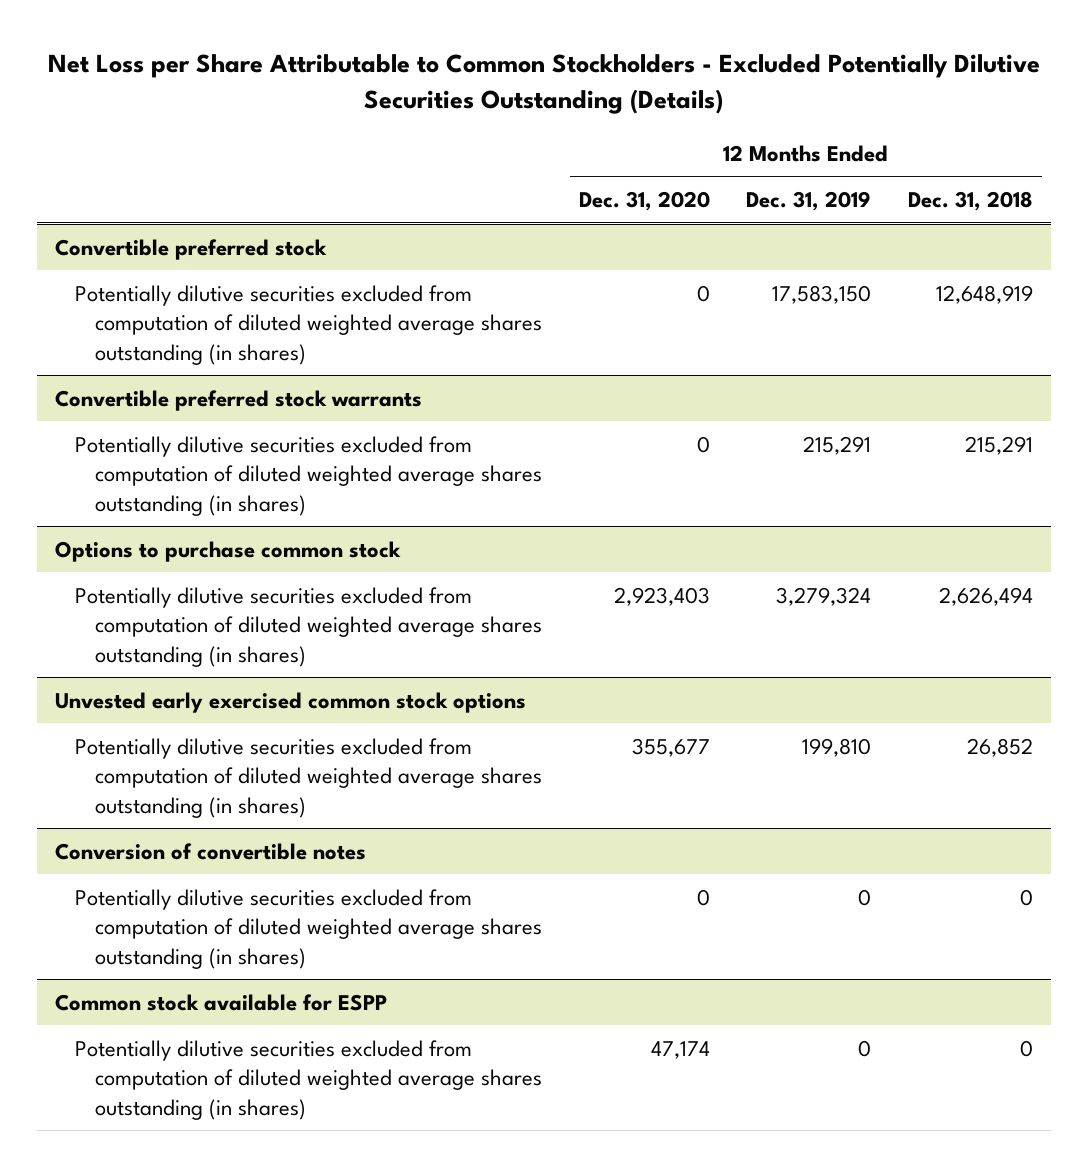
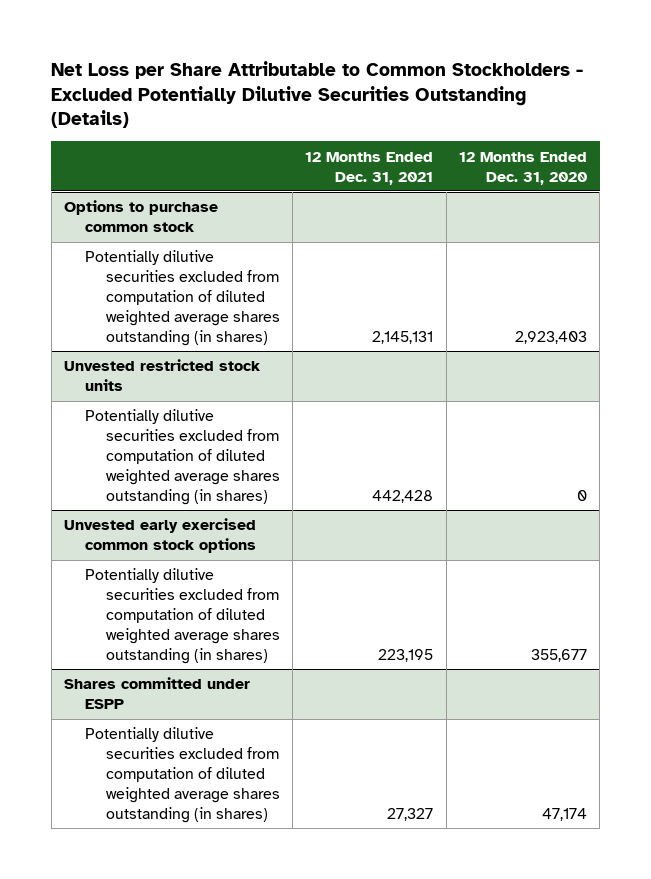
- | 12 Months Ended Dec. 31, 2020 | 12 Months Ended Dec. 31, 2019 | 12 Months Ended Dec. 31, 2018
+ | 12 Months Ended Dec. 31, 2021 | 12 Months Ended Dec. 31, 2020
- Convertible preferred stock
- Potentially dilutive securities excluded from computation of diluted weighted average shares outstanding (in shares) | 0 | 17,583,150 | 12,648,919
- Convertible preferred stock warrants
- Potentially dilutive securities excluded from computation of diluted weighted average shares outstanding (in shares) | 0 | 215,291 | 215,291
+ Unvested restricted stock units
+ Potentially dilutive securities excluded from computation of diluted weighted average shares outstanding (in shares) | 442,428 | 0
- Conversion of convertible notes
- Potentially dilutive securities excluded from computation of diluted weighted average shares outstanding (in shares) | 0 | 0 | 0
- Common stock available for ESPP
+ Shares committed under ESPP

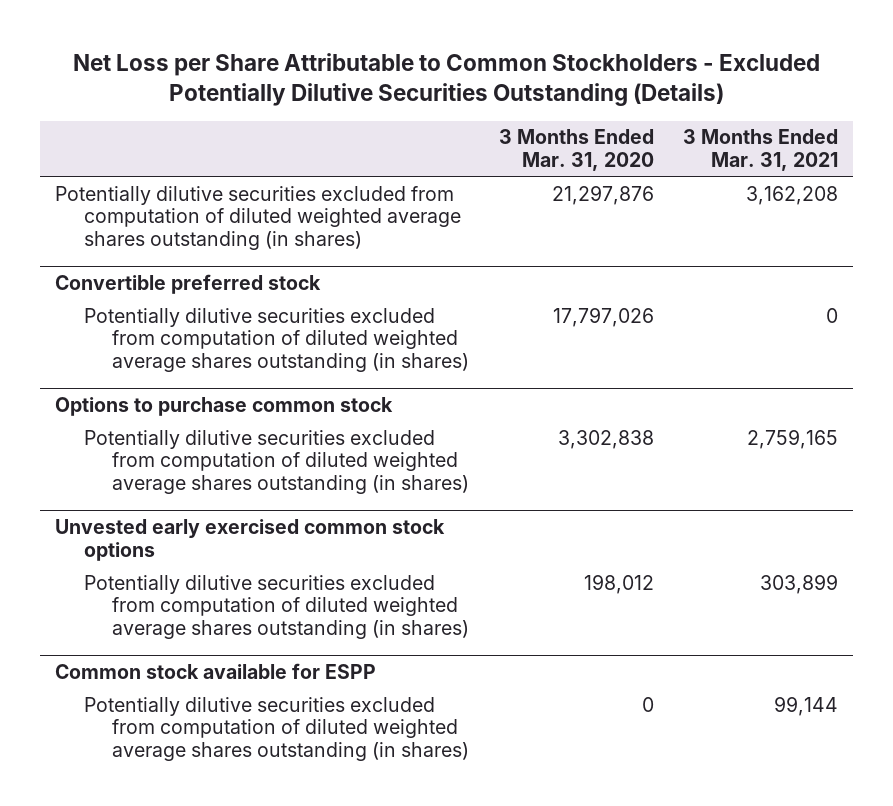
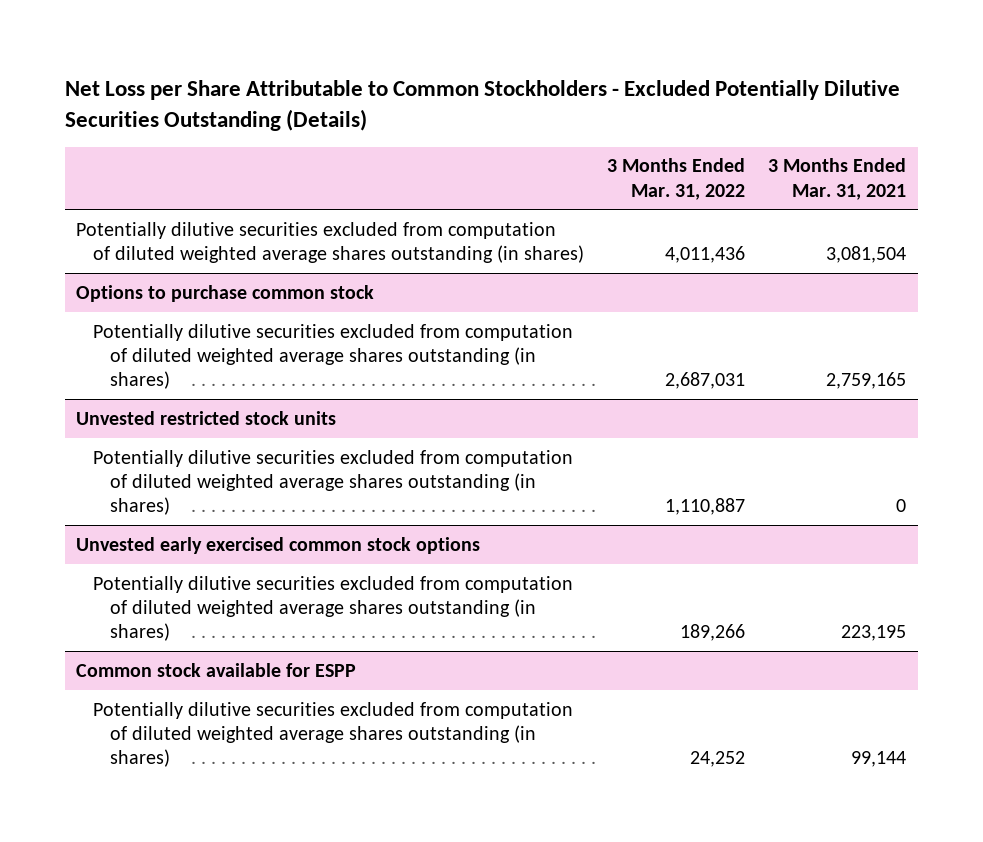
- | 3 Months Ended Mar. 31, 2020 | 3 Months Ended Mar. 31, 2021
+ | 3 Months Ended Mar. 31, 2022 | 3 Months Ended Mar. 31, 2021
- Potentially dilutive securities excluded from computation of diluted weighted average shares outstanding (in shares) | 21,297,876 | 3,162,208
- Convertible preferred stock
- Potentially dilutive securities excluded from computation of diluted weighted average shares outstanding (in shares) | 17,797,026 | 0
+ Potentially dilutive securities excluded from computation of diluted weighted average shares outstanding (in shares) | 4,011,436 | 3,081,504
+ Unvested restricted stock units
+ Potentially dilutive securities excluded from computation of diluted weighted average shares outstanding (in shares) | 1,110,887 | 0
@ Unvested early exercised common stock options
- Potentially dilutive securities excluded from computation of diluted weighted average shares outstanding (in shares) | 198,012 | 303,899
+ Potentially dilutive securities excluded from computation of diluted weighted average shares outstanding (in shares) | 189,266 | 223,195

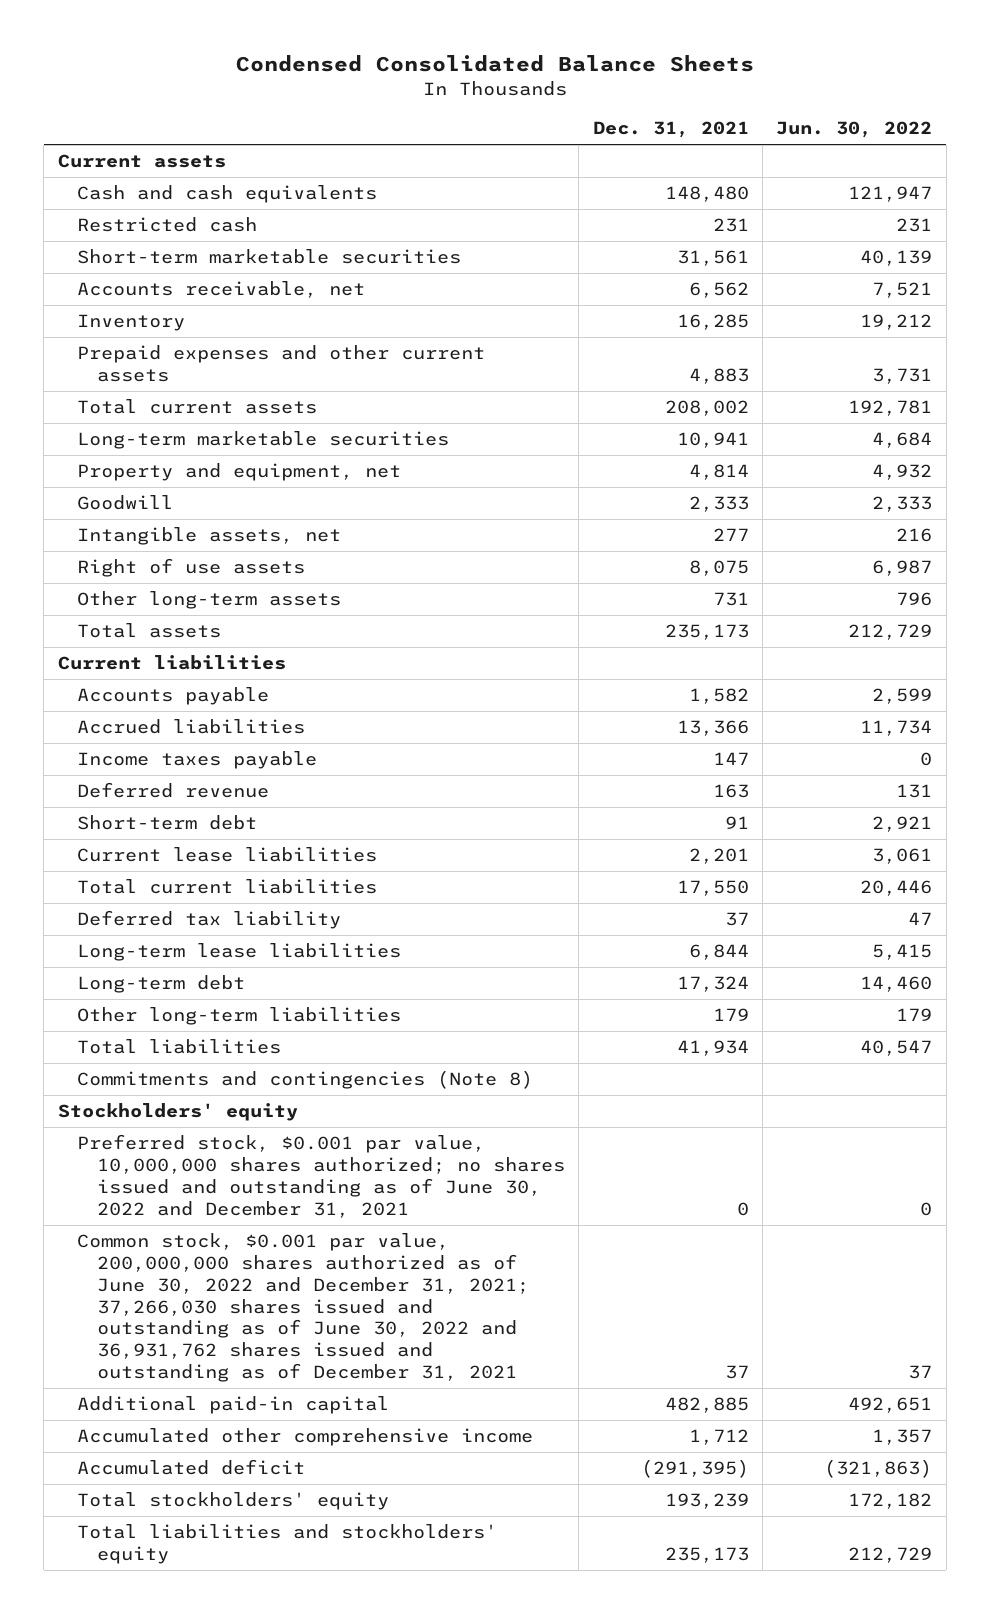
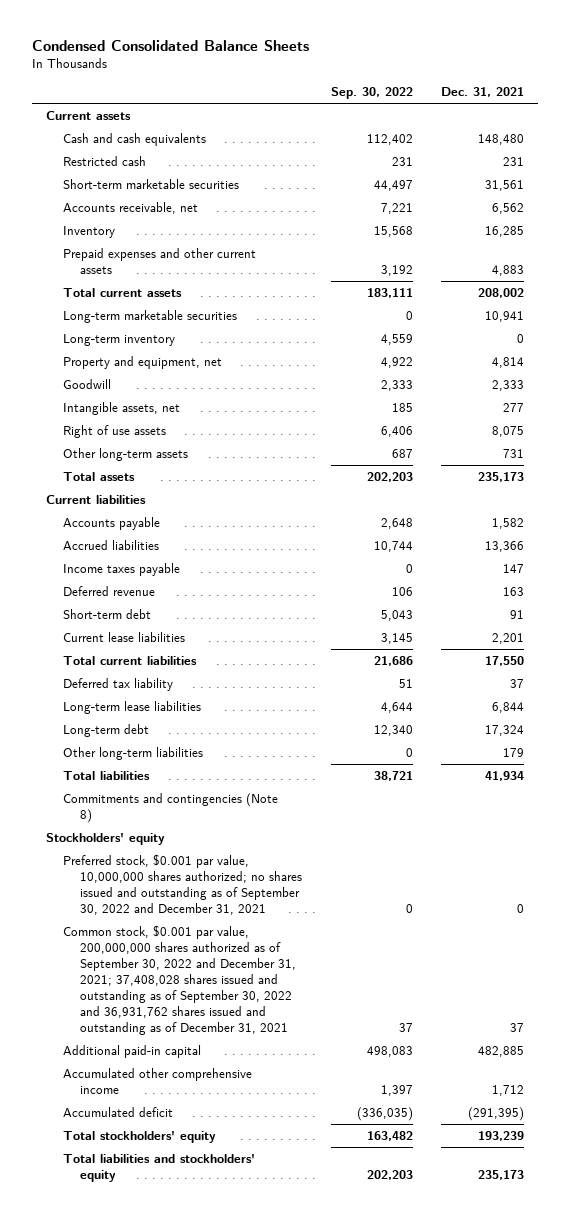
- | Dec. 31, 2021 | Jun. 30, 2022
+ | Sep. 30, 2022 | Dec. 31, 2021
+ Long-term inventory | 4,559 | 0
- Preferred stock, $0.001 par value, 10,000,000 shares authorized; no shares issued and outstanding as of June 30, 2022 and December 31, 2021 | 0 | 0
- Common stock, $0.001 par value, 200,000,000 shares authorized as of June 30, 2022 and December 31, 2021; 37,266,030 shares issued and outstanding as of June 30, 2022 and 36,931,762 shares issued and outstanding as of December 31, 2021 | 37 | 37
+ Preferred stock, $0.001 par value, 10,000,000 shares authorized; no shares issued and outstanding as of September 30, 2022 and December 31, 2021 | 0 | 0
+ Common stock, $0.001 par value, 200,000,000 shares authorized as of September 30, 2022 and December 31, 2021; 37,408,028 shares issued and outstanding as of September 30, 2022 and 36,931,762 shares issued and outstanding as of December 31, 2021 | 37 | 37

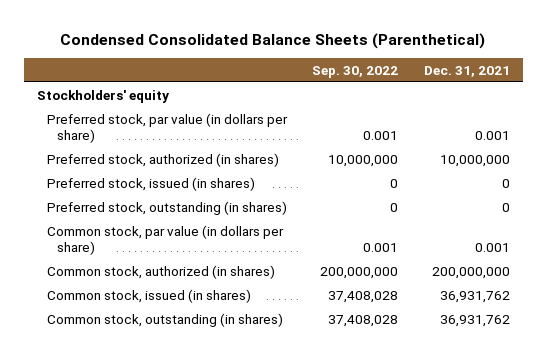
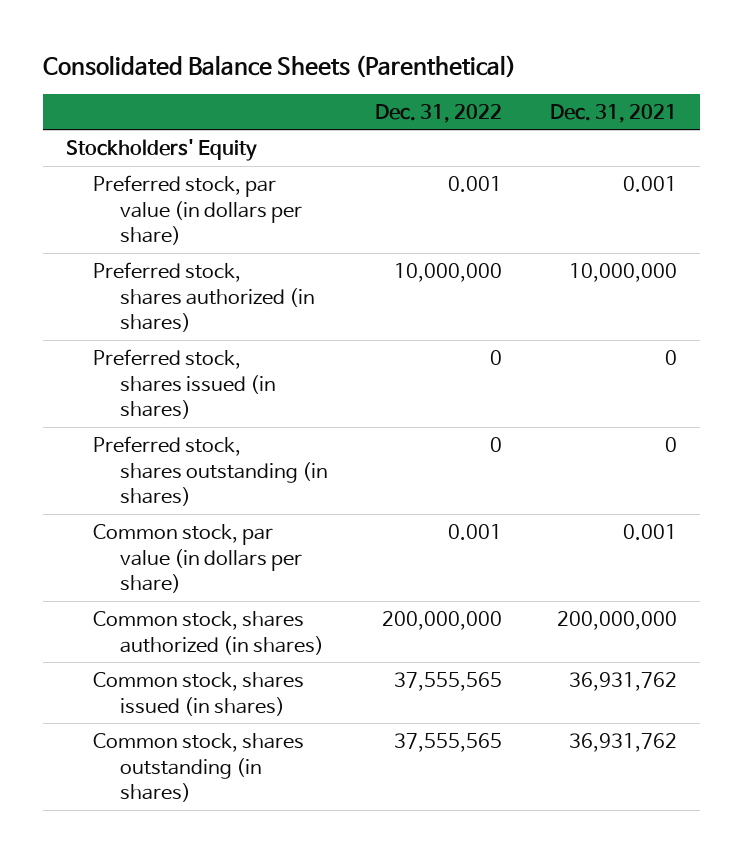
- Condensed Consolidated Balance Sheets (Parenthetical)
+ Consolidated Balance Sheets (Parenthetical)
- | Sep. 30, 2022 | Dec. 31, 2021
+ | Dec. 31, 2022 | Dec. 31, 2021
- Stockholders' equity
+ Stockholders' Equity
- Preferred stock, authorized (in shares) | 10,000,000 | 10,000,000
- Preferred stock, issued (in shares) | 0 | 0
- Preferred stock, outstanding (in shares) | 0 | 0
+ Preferred stock, shares authorized (in shares) | 10,000,000 | 10,000,000
+ Preferred stock, shares issued (in shares) | 0 | 0
+ Preferred stock, shares outstanding (in shares) | 0 | 0
- Common stock, authorized (in shares) | 200,000,000 | 200,000,000
- Common stock, issued (in shares) | 37,408,028 | 36,931,762
- Common stock, outstanding (in shares) | 37,408,028 | 36,931,762
+ Common stock, shares authorized (in shares) | 200,000,000 | 200,000,000
+ Common stock, shares issued (in shares) | 37,555,565 | 36,931,762
+ Common stock, shares outstanding (in shares) | 37,555,565 | 36,931,762

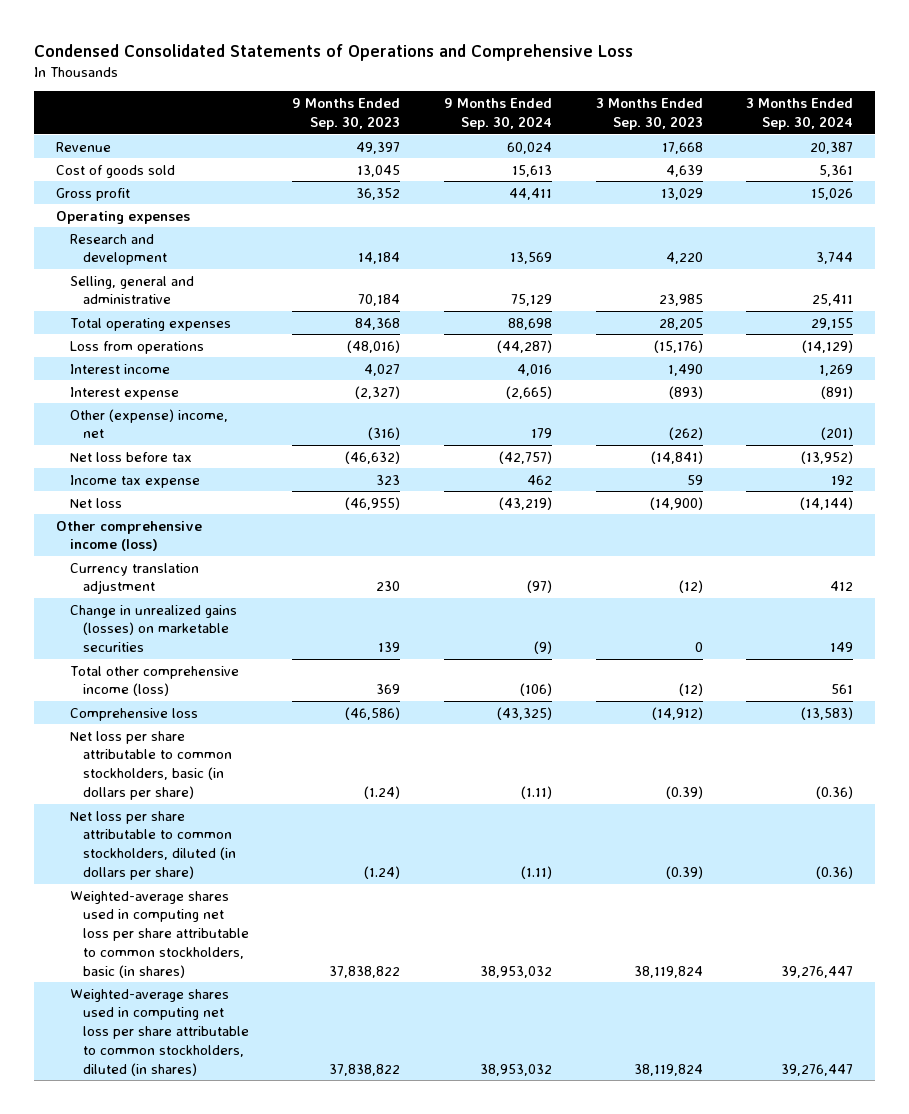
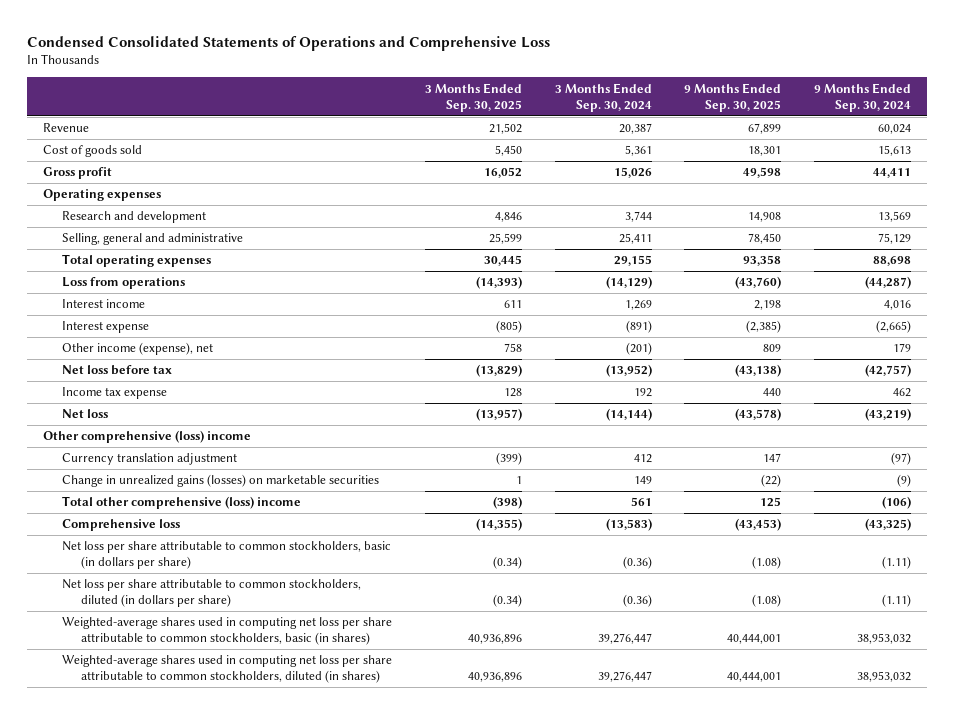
- | 9 Months Ended Sep. 30, 2023 | 9 Months Ended Sep. 30, 2024 | 3 Months Ended Sep. 30, 2023 | 3 Months Ended Sep. 30, 2024
+ | 3 Months Ended Sep. 30, 2025 | 3 Months Ended Sep. 30, 2024 | 9 Months Ended Sep. 30, 2025 | 9 Months Ended Sep. 30, 2024
- Other (expense) income, net | (316) | 179 | (262) | (201)
+ Other income (expense), net | 758 | (201) | 809 | 179
- Other comprehensive income (loss)
+ Other comprehensive (loss) income
- Total other comprehensive income (loss) | 369 | (106) | (12) | 561
+ Total other comprehensive (loss) income | (398) | 561 | 125 | (106)

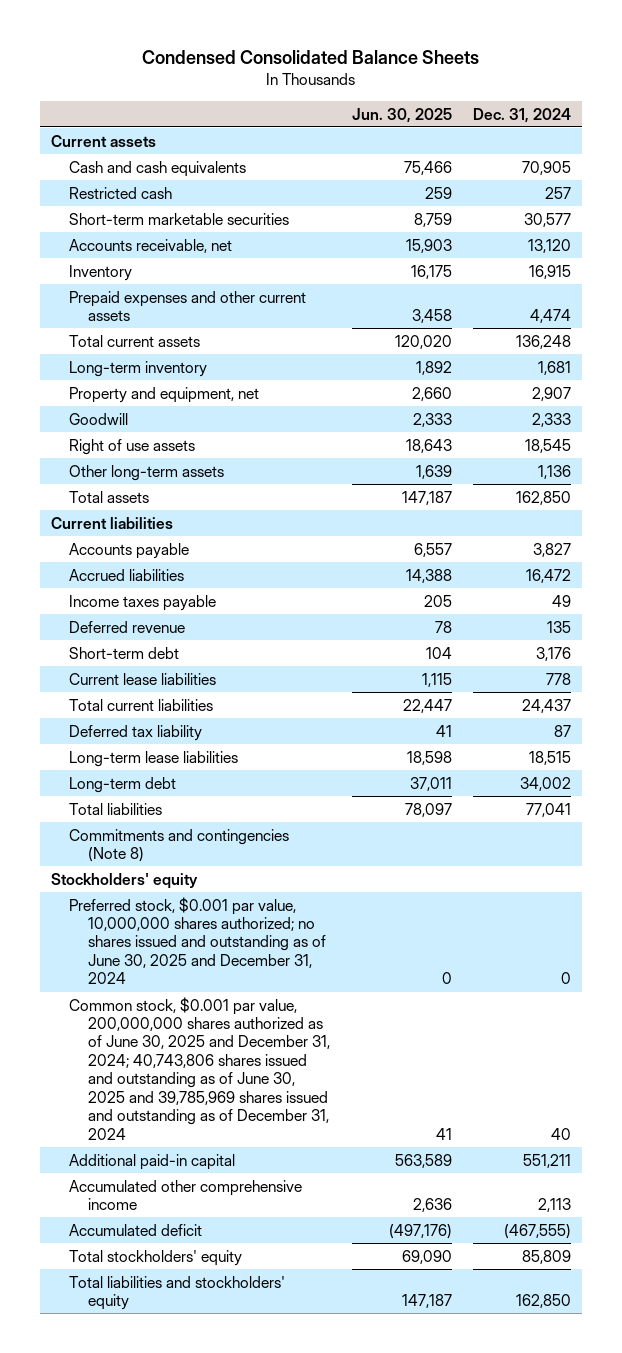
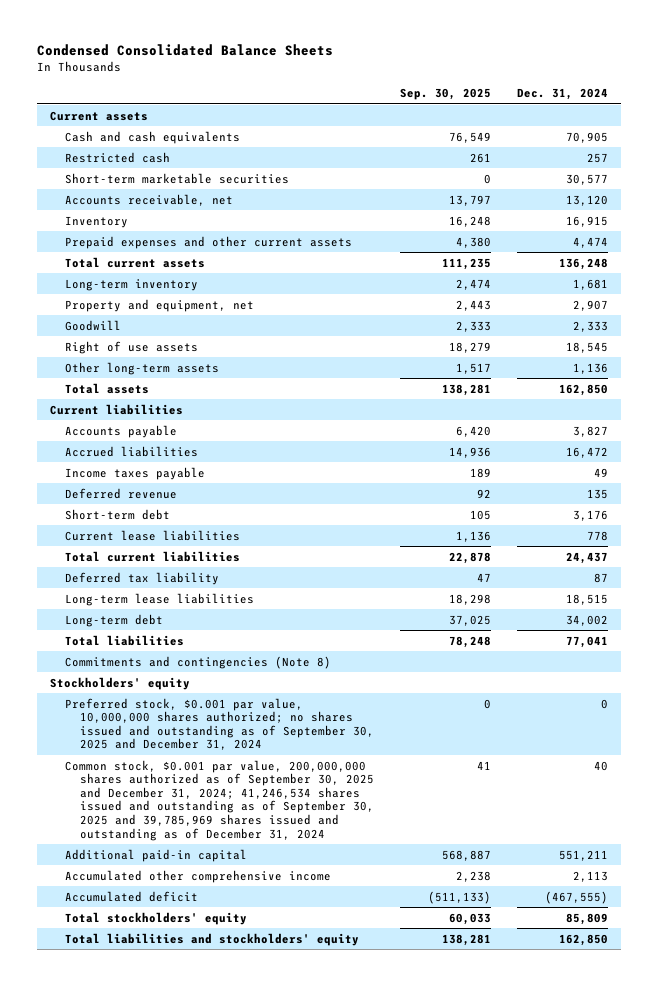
- | Jun. 30, 2025 | Dec. 31, 2024
+ | Sep. 30, 2025 | Dec. 31, 2024
- Preferred stock, $0.001 par value, 10,000,000 shares authorized; no shares issued and outstanding as of June 30, 2025 and December 31, 2024 | 0 | 0
- Common stock, $0.001 par value, 200,000,000 shares authorized as of June 30, 2025 and December 31, 2024; 40,743,806 shares issued and outstanding as of June 30, 2025 and 39,785,969 shares issued and outstanding as of December 31, 2024 | 41 | 40
+ Preferred stock, $0.001 par value, 10,000,000 shares authorized; no shares issued and outstanding as of September 30, 2025 and December 31, 2024 | 0 | 0
+ Common stock, $0.001 par value, 200,000,000 shares authorized as of September 30, 2025 and December 31, 2024; 41,246,534 shares issued and outstanding as of September 30, 2025 and 39,785,969 shares issued and outstanding as of December 31, 2024 | 41 | 40

